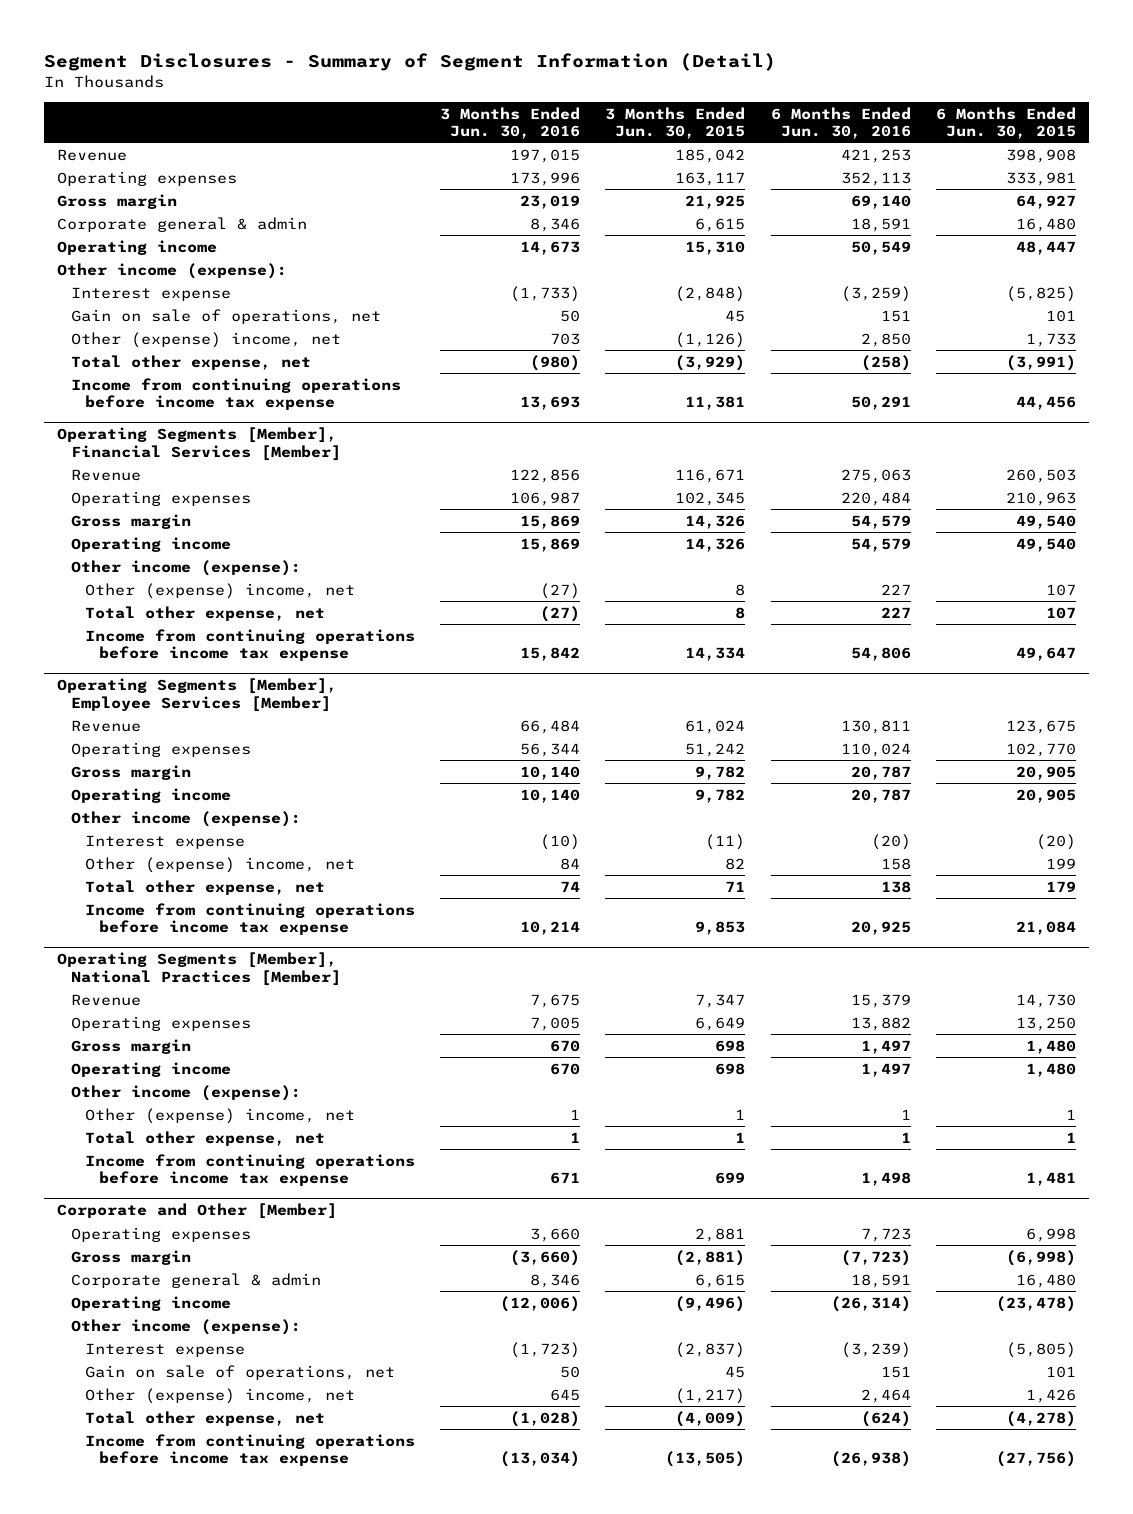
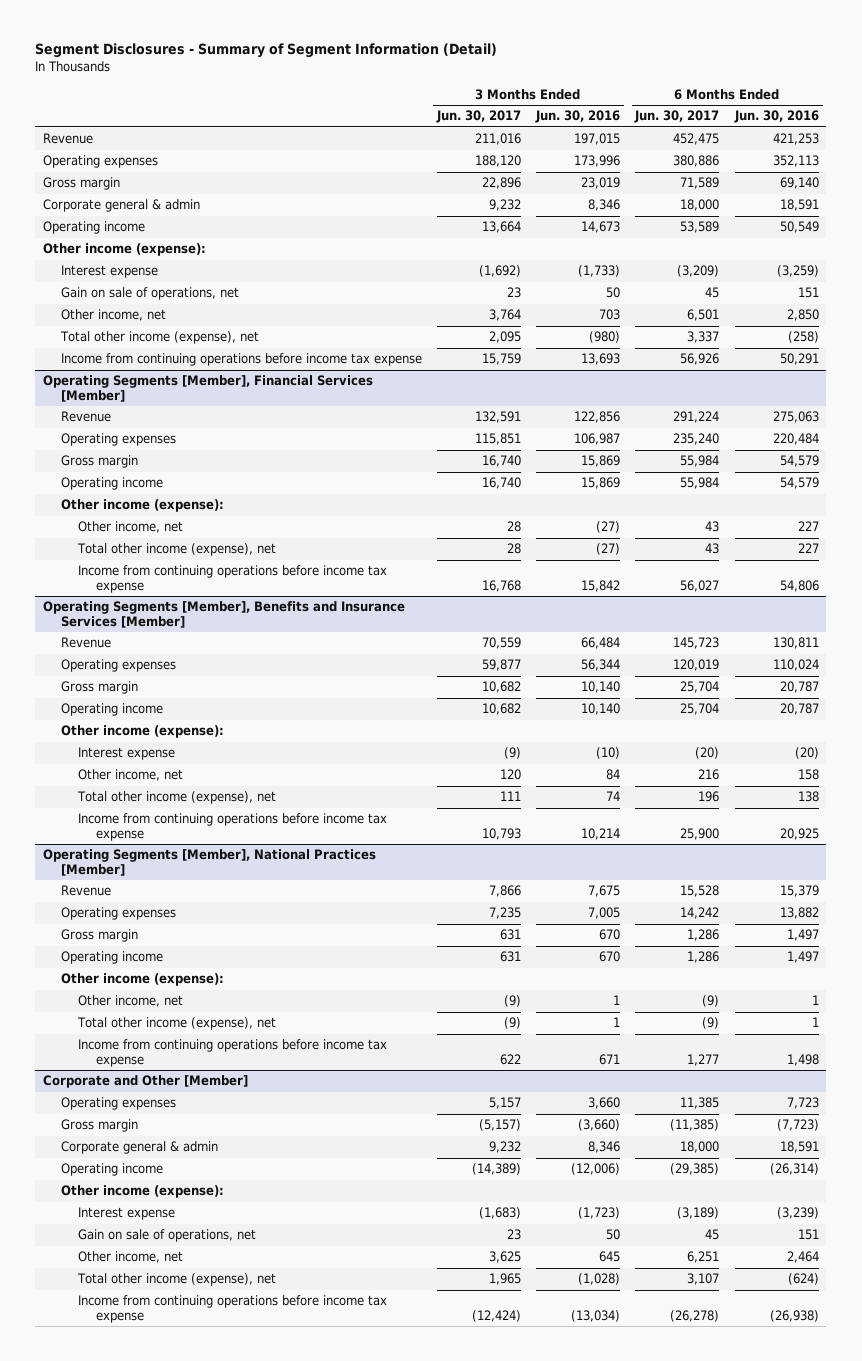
- | 3 Months Ended Jun. 30, 2016 | 3 Months Ended Jun. 30, 2015 | 6 Months Ended Jun. 30, 2016 | 6 Months Ended Jun. 30, 2015
+ | 3 Months Ended Jun. 30, 2017 | 3 Months Ended Jun. 30, 2016 | 6 Months Ended Jun. 30, 2017 | 6 Months Ended Jun. 30, 2016
- Other (expense) income, net | 703 | (1,126) | 2,850 | 1,733
- Total other expense, net | (980) | (3,929) | (258) | (3,991)
+ Other income, net | 3,764 | 703 | 6,501 | 2,850
+ Total other income (expense), net | 2,095 | (980) | 3,337 | (258)
@ Operating Segments [Member], Financial Services [Member]
- Other (expense) income, net | (27) | 8 | 227 | 107
- Total other expense, net | (27) | 8 | 227 | 107
+ Other income, net | 28 | (27) | 43 | 227
+ Total other income (expense), net | 28 | (27) | 43 | 227
- Operating Segments [Member], Employee Services [Member]
+ Operating Segments [Member], Benefits and Insurance Services [Member]
- Other (expense) income, net | 84 | 82 | 158 | 199
- Total other expense, net | 74 | 71 | 138 | 179
+ Other income, net | 120 | 84 | 216 | 158
+ Total other income (expense), net | 111 | 74 | 196 | 138
@ Operating Segments [Member], National Practices [Member]
- Other (expense) income, net | 1 | 1 | 1 | 1
- Total other expense, net | 1 | 1 | 1 | 1
+ Other income, net | (9) | 1 | (9) | 1
+ Total other income (expense), net | (9) | 1 | (9) | 1
@ Corporate and Other [Member]
- Other (expense) income, net | 645 | (1,217) | 2,464 | 1,426
- Total other expense, net | (1,028) | (4,009) | (624) | (4,278)
+ Other income, net | 3,625 | 645 | 6,251 | 2,464
+ Total other income (expense), net | 1,965 | (1,028) | 3,107 | (624)

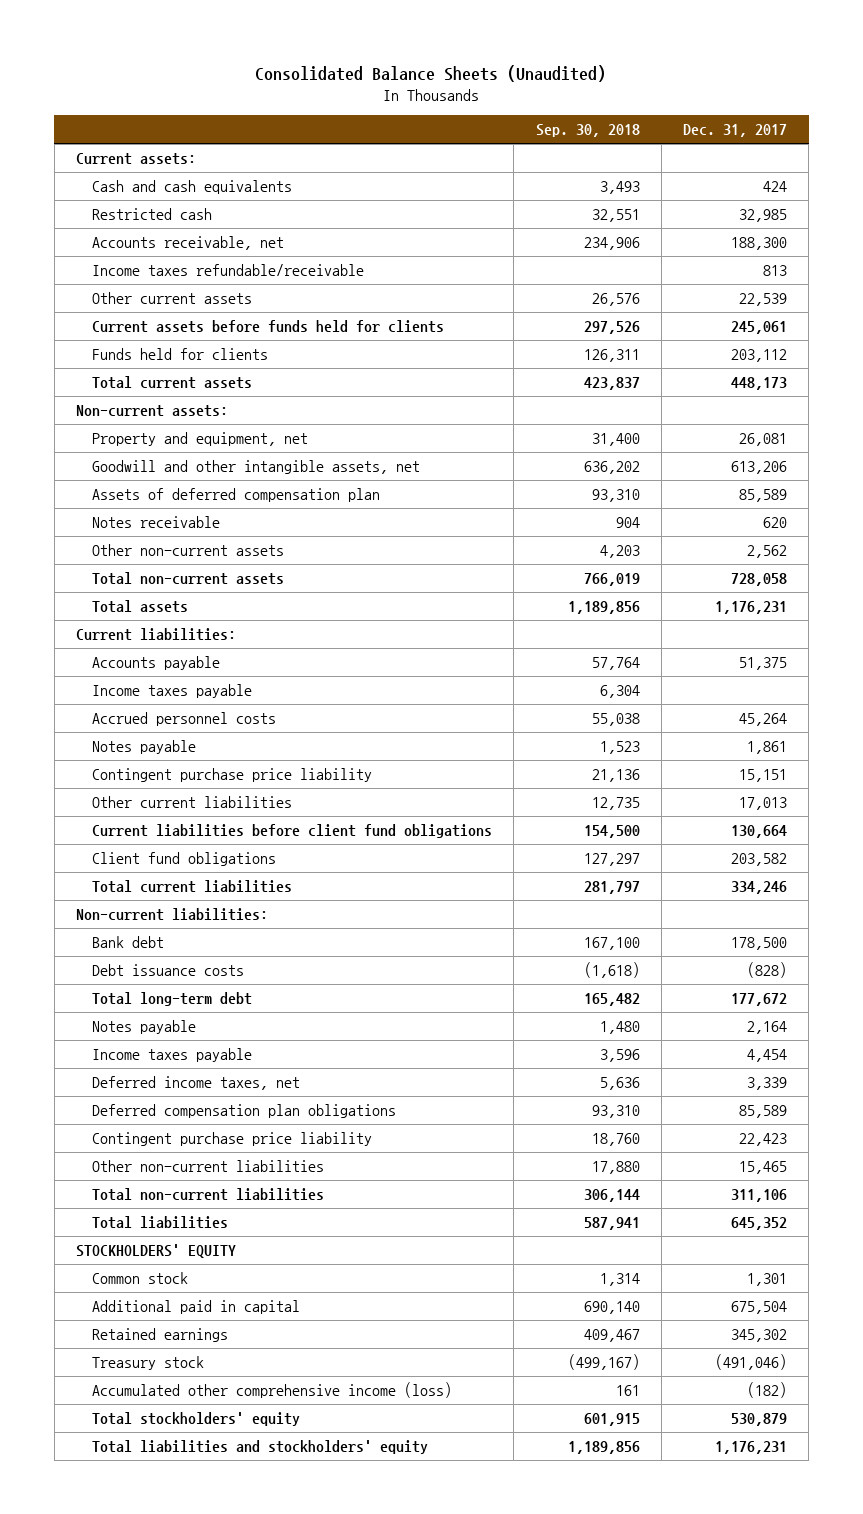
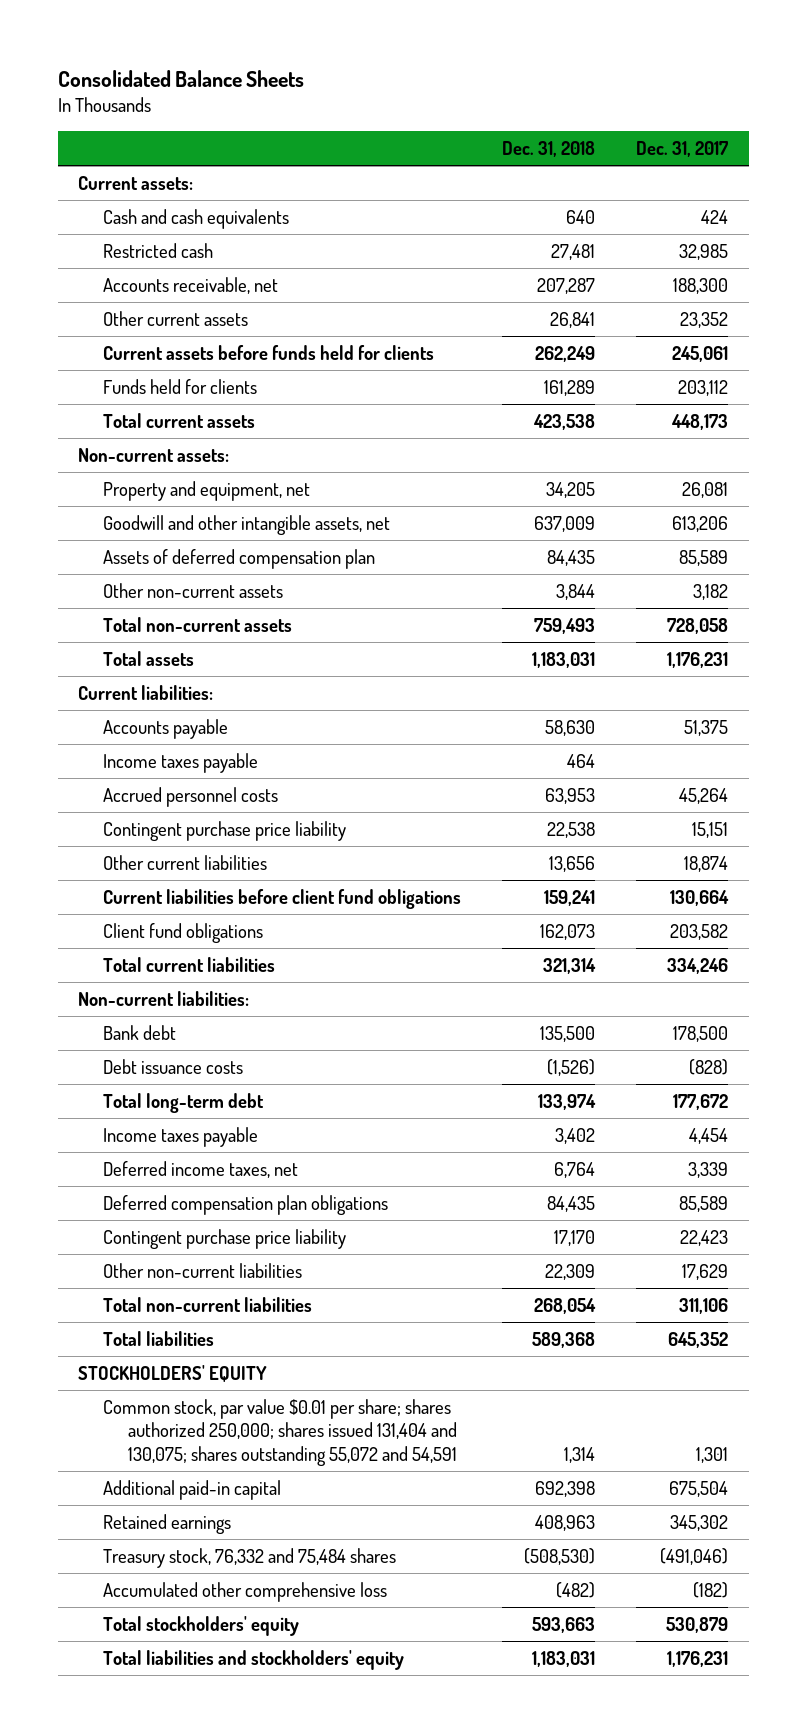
- Consolidated Balance Sheets (Unaudited)
+ Consolidated Balance Sheets
- | Sep. 30, 2018 | Dec. 31, 2017
+ | Dec. 31, 2018 | Dec. 31, 2017
- Income taxes refundable/receivable | | 813
- Other current assets | 26,576 | 22,539
+ Other current assets | 26,841 | 23,352
- Notes receivable | 904 | 620
- Other non-current assets | 4,203 | 2,562
+ Other non-current assets | 3,844 | 3,182
- Notes payable | 1,523 | 1,861
- Other current liabilities | 12,735 | 17,013
+ Other current liabilities | 13,656 | 18,874
- Notes payable | 1,480 | 2,164
- Other non-current liabilities | 17,880 | 15,465
+ Other non-current liabilities | 22,309 | 17,629
- Common stock | 1,314 | 1,301
- Additional paid in capital | 690,140 | 675,504
+ Common stock, par value $0.01 per share; shares authorized 250,000; shares issued 131,404 and 130,075; shares outstanding 55,072 and 54,591 | 1,314 | 1,301
+ Additional paid-in capital | 692,398 | 675,504
- Treasury stock | (499,167) | (491,046)
- Accumulated other comprehensive income (loss) | 161 | (182)
+ Treasury stock, 76,332 and 75,484 shares | (508,530) | (491,046)
+ Accumulated other comprehensive loss | (482) | (182)

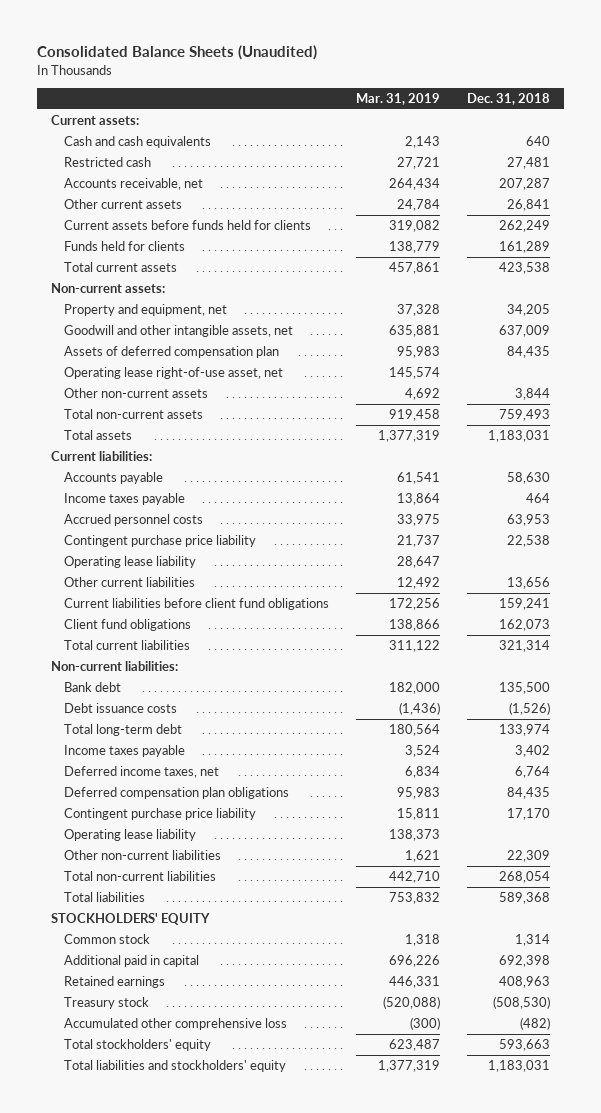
- Consolidated Balance Sheets
+ Consolidated Balance Sheets (Unaudited)
- | Dec. 31, 2018 | Dec. 31, 2017
+ | Mar. 31, 2019 | Dec. 31, 2018
+ Operating lease right-of-use asset, net | 145,574 |
+ Operating lease liability | 28,647 |
+ Operating lease liability | 138,373 |
- Common stock, par value $0.01 per share; shares authorized 250,000; shares issued 131,404 and 130,075; shares outstanding 55,072 and 54,591 | 1,314 | 1,301
- Additional paid-in capital | 692,398 | 675,504
+ Common stock | 1,318 | 1,314
+ Additional paid in capital | 696,226 | 692,398
- Treasury stock, 76,332 and 75,484 shares | (508,530) | (491,046)
+ Treasury stock | (520,088) | (508,530)

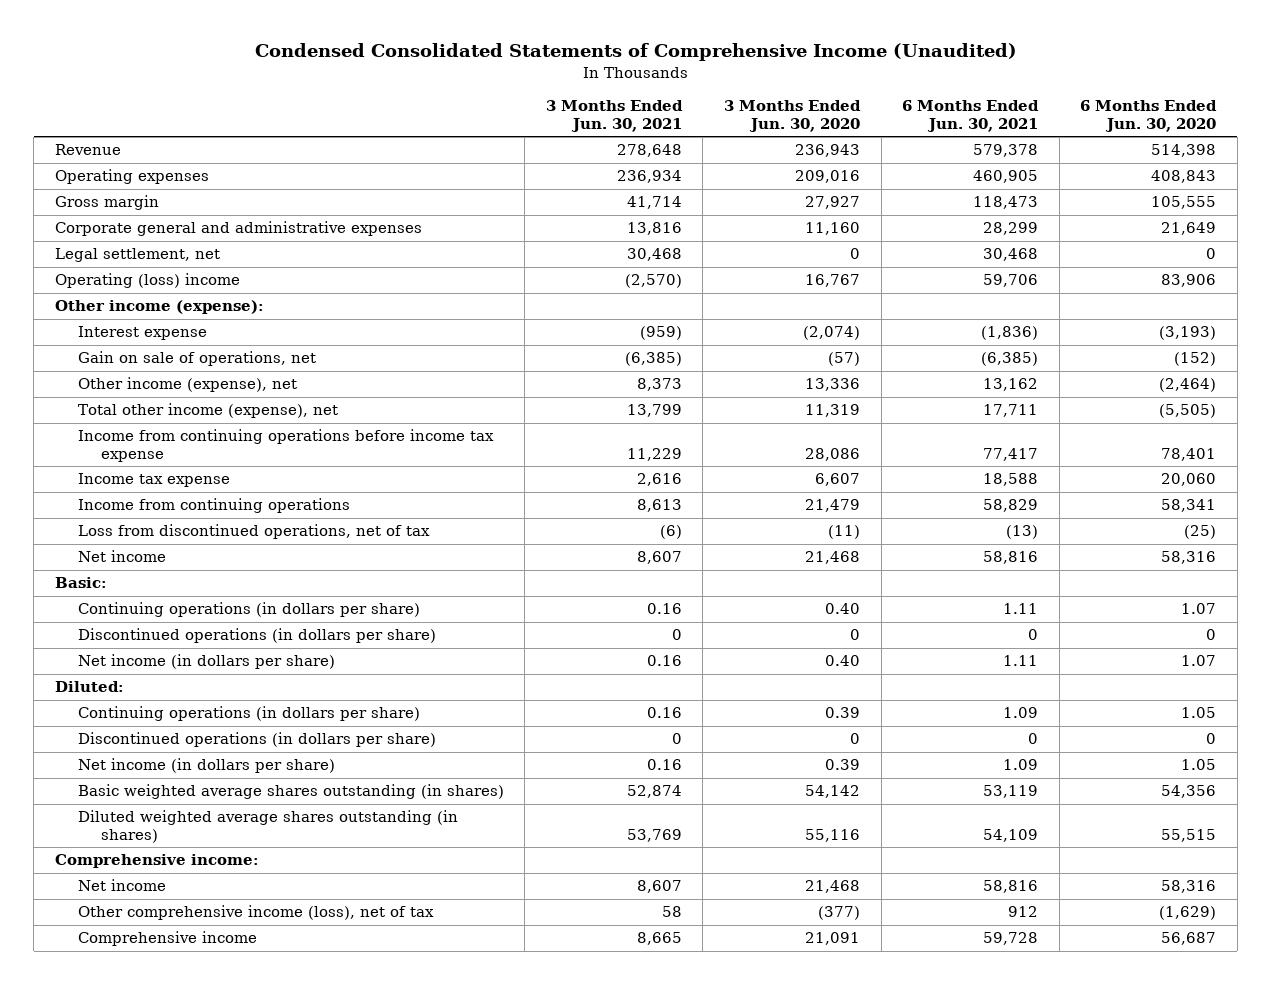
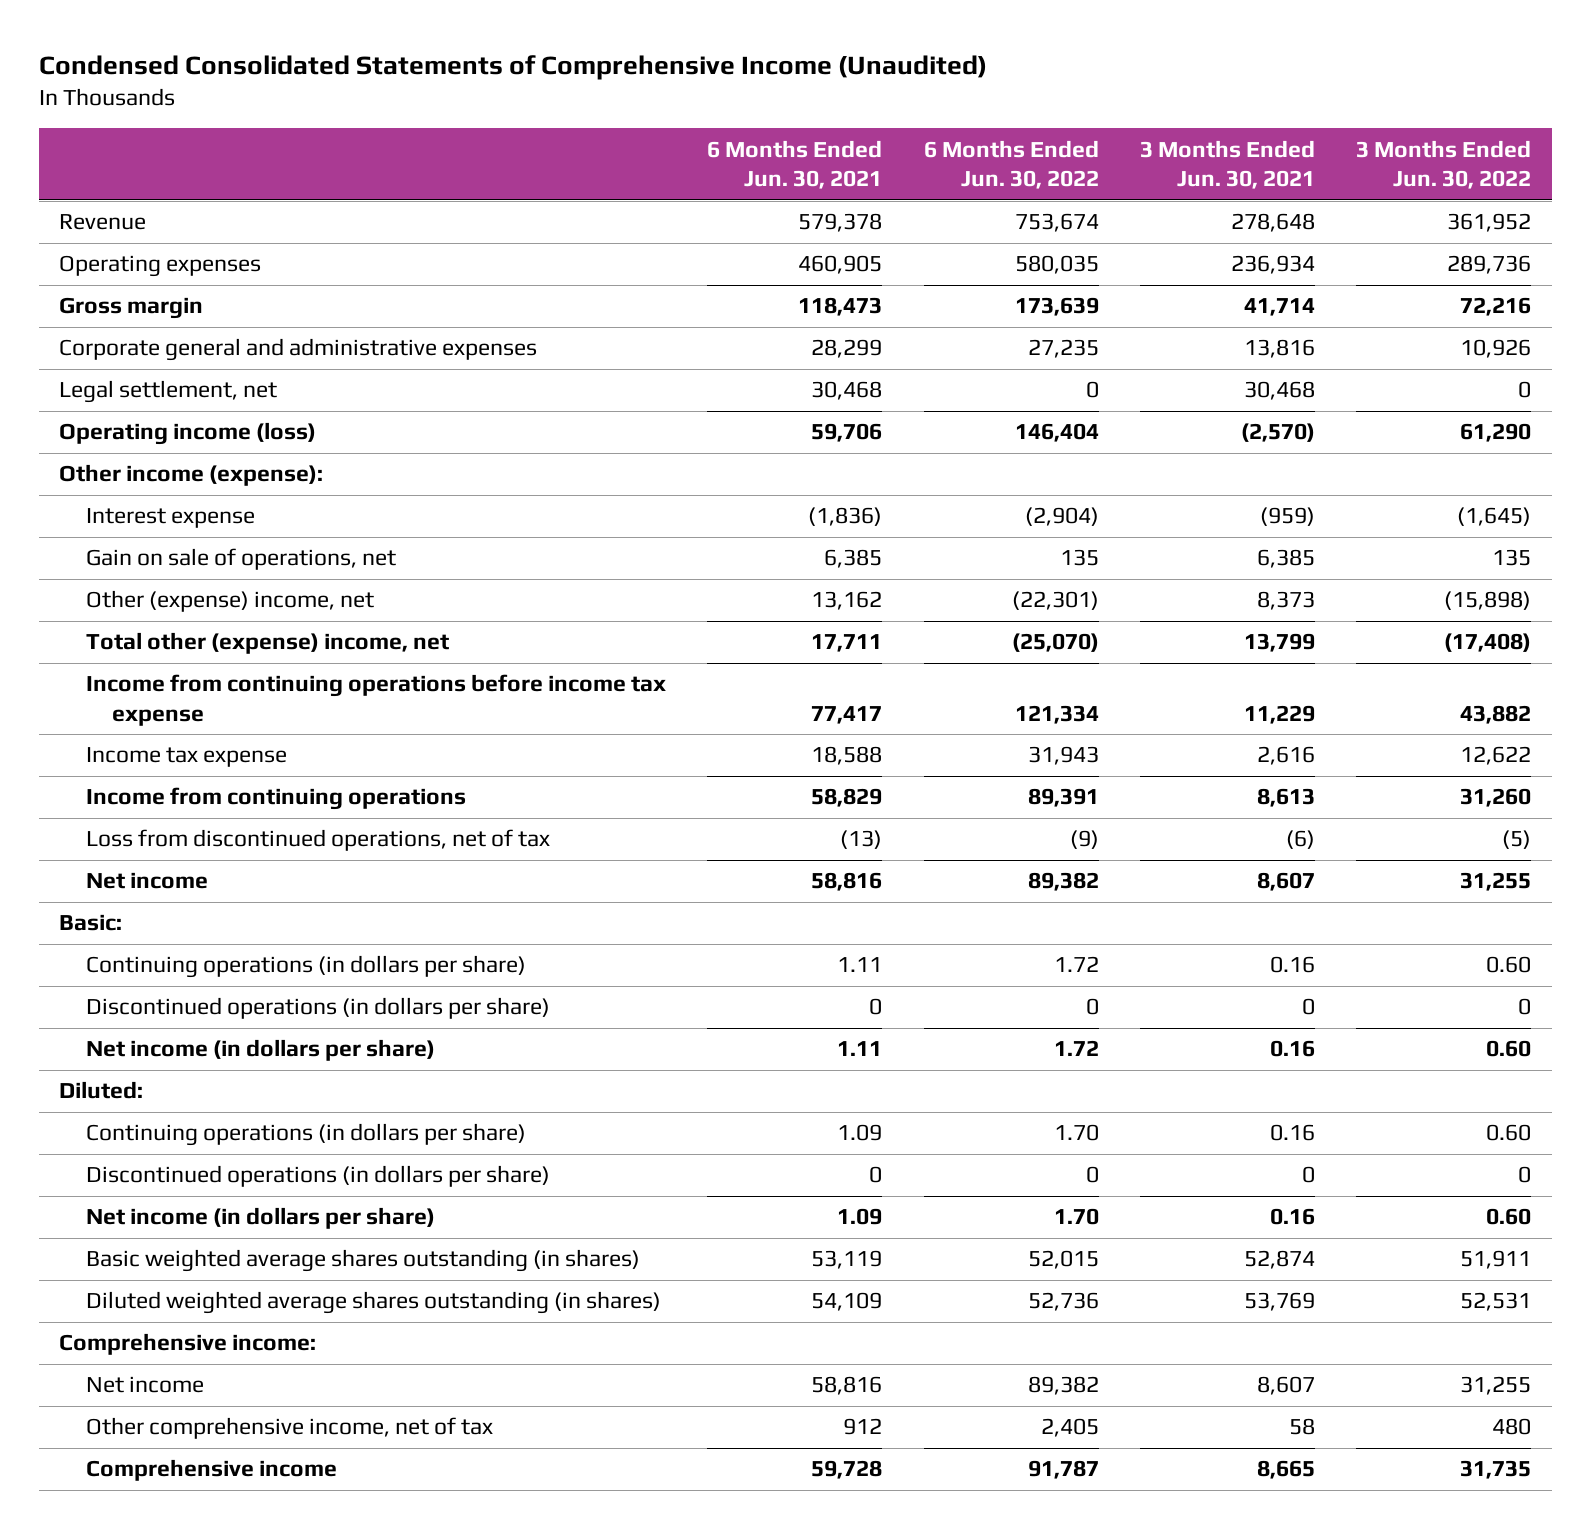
- | 3 Months Ended Jun. 30, 2021 | 3 Months Ended Jun. 30, 2020 | 6 Months Ended Jun. 30, 2021 | 6 Months Ended Jun. 30, 2020
+ | 6 Months Ended Jun. 30, 2021 | 6 Months Ended Jun. 30, 2022 | 3 Months Ended Jun. 30, 2021 | 3 Months Ended Jun. 30, 2022
- Operating (loss) income | (2,570) | 16,767 | 59,706 | 83,906
+ Operating income (loss) | 59,706 | 146,404 | (2,570) | 61,290
- Gain on sale of operations, net | (6,385) | (57) | (6,385) | (152)
- Other income (expense), net | 8,373 | 13,336 | 13,162 | (2,464)
- Total other income (expense), net | 13,799 | 11,319 | 17,711 | (5,505)
+ Gain on sale of operations, net | 6,385 | 135 | 6,385 | 135
+ Other (expense) income, net | 13,162 | (22,301) | 8,373 | (15,898)
+ Total other (expense) income, net | 17,711 | (25,070) | 13,799 | (17,408)
- Other comprehensive income (loss), net of tax | 58 | (377) | 912 | (1,629)
+ Other comprehensive income, net of tax | 912 | 2,405 | 58 | 480

